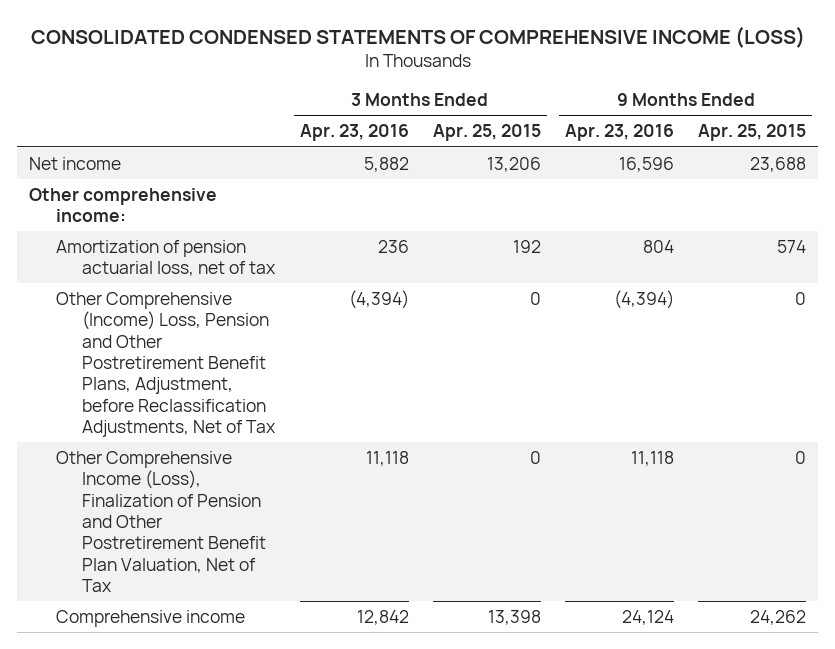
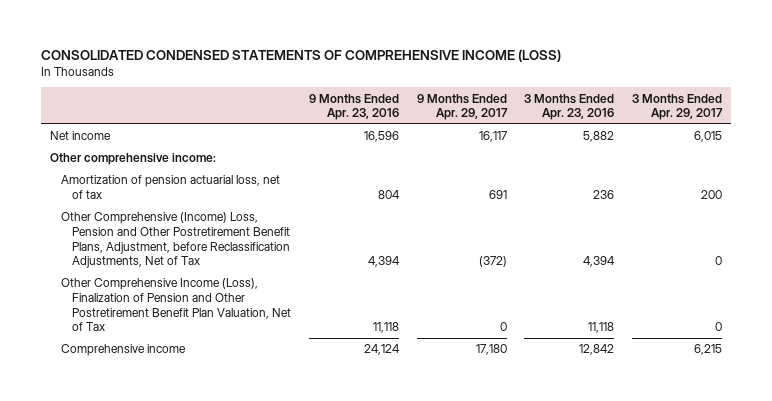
- | 3 Months Ended Apr. 23, 2016 | 3 Months Ended Apr. 25, 2015 | 9 Months Ended Apr. 23, 2016 | 9 Months Ended Apr. 25, 2015
+ | 9 Months Ended Apr. 23, 2016 | 9 Months Ended Apr. 29, 2017 | 3 Months Ended Apr. 23, 2016 | 3 Months Ended Apr. 29, 2017
- Other Comprehensive (Income) Loss, Pension and Other Postretirement Benefit Plans, Adjustment, before Reclassification Adjustments, Net of Tax | (4,394) | 0 | (4,394) | 0
+ Other Comprehensive (Income) Loss, Pension and Other Postretirement Benefit Plans, Adjustment, before Reclassification Adjustments, Net of Tax | 4,394 | (372) | 4,394 | 0

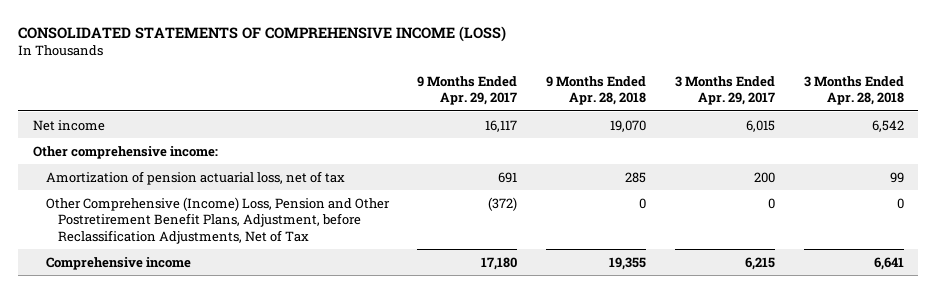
- CONSOLIDATED CONDENSED STATEMENTS OF COMPREHENSIVE INCOME (LOSS)
+ CONSOLIDATED STATEMENTS OF COMPREHENSIVE INCOME (LOSS)
- | 9 Months Ended Apr. 23, 2016 | 9 Months Ended Apr. 29, 2017 | 3 Months Ended Apr. 23, 2016 | 3 Months Ended Apr. 29, 2017
+ | 9 Months Ended Apr. 29, 2017 | 9 Months Ended Apr. 28, 2018 | 3 Months Ended Apr. 29, 2017 | 3 Months Ended Apr. 28, 2018
- Other Comprehensive Income (Loss), Finalization of Pension and Other Postretirement Benefit Plan Valuation, Net of Tax | 11,118 | 0 | 11,118 | 0

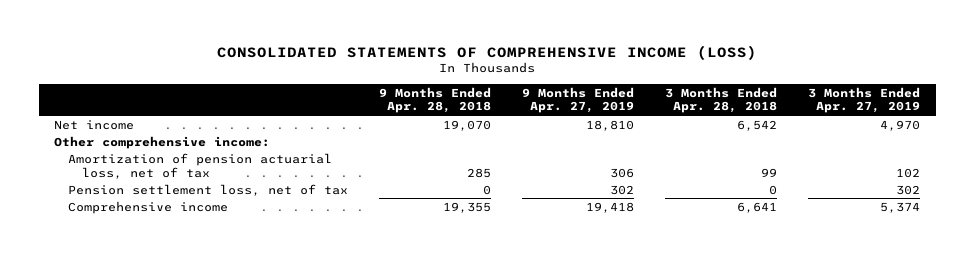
- | 9 Months Ended Apr. 29, 2017 | 9 Months Ended Apr. 28, 2018 | 3 Months Ended Apr. 29, 2017 | 3 Months Ended Apr. 28, 2018
+ | 9 Months Ended Apr. 28, 2018 | 9 Months Ended Apr. 27, 2019 | 3 Months Ended Apr. 28, 2018 | 3 Months Ended Apr. 27, 2019
- Other Comprehensive (Income) Loss, Pension and Other Postretirement Benefit Plans, Adjustment, before Reclassification Adjustments, Net of Tax | (372) | 0 | 0 | 0
+ Pension settlement loss, net of tax | 0 | 302 | 0 | 302

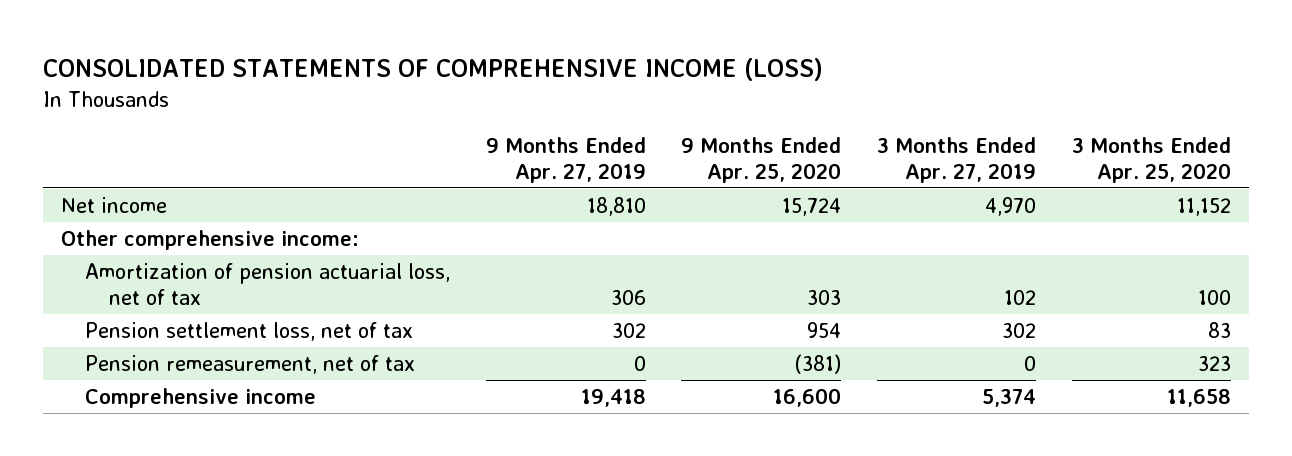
- | 9 Months Ended Apr. 28, 2018 | 9 Months Ended Apr. 27, 2019 | 3 Months Ended Apr. 28, 2018 | 3 Months Ended Apr. 27, 2019
+ | 9 Months Ended Apr. 27, 2019 | 9 Months Ended Apr. 25, 2020 | 3 Months Ended Apr. 27, 2019 | 3 Months Ended Apr. 25, 2020
+ Pension remeasurement, net of tax | 0 | (381) | 0 | 323

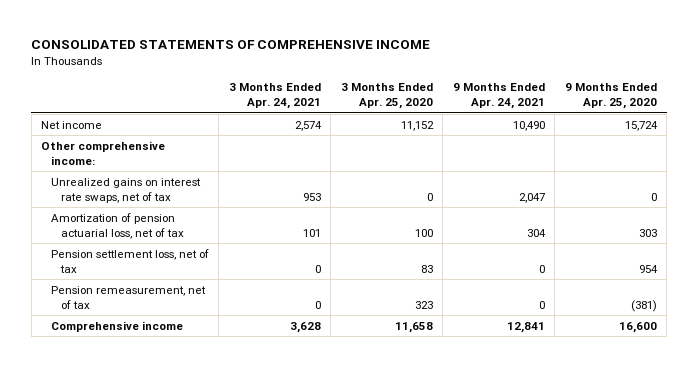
- CONSOLIDATED STATEMENTS OF COMPREHENSIVE INCOME (LOSS)
+ CONSOLIDATED STATEMENTS OF COMPREHENSIVE INCOME
- | 9 Months Ended Apr. 27, 2019 | 9 Months Ended Apr. 25, 2020 | 3 Months Ended Apr. 27, 2019 | 3 Months Ended Apr. 25, 2020
+ | 3 Months Ended Apr. 24, 2021 | 3 Months Ended Apr. 25, 2020 | 9 Months Ended Apr. 24, 2021 | 9 Months Ended Apr. 25, 2020
+ Unrealized gains on interest rate swaps, net of tax | 953 | 0 | 2,047 | 0

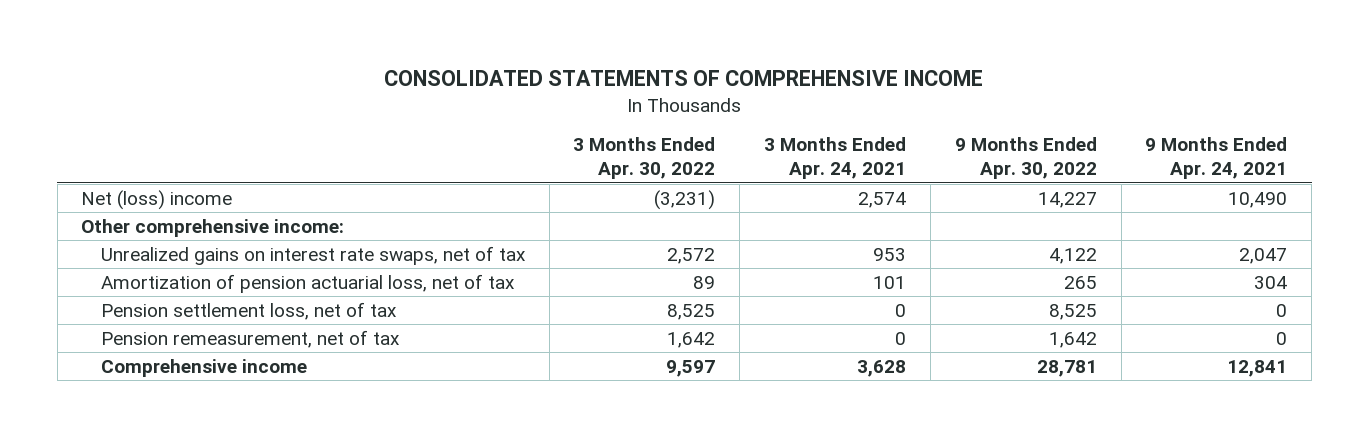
- | 3 Months Ended Apr. 24, 2021 | 3 Months Ended Apr. 25, 2020 | 9 Months Ended Apr. 24, 2021 | 9 Months Ended Apr. 25, 2020
+ | 3 Months Ended Apr. 30, 2022 | 3 Months Ended Apr. 24, 2021 | 9 Months Ended Apr. 30, 2022 | 9 Months Ended Apr. 24, 2021
- Net income | 2,574 | 11,152 | 10,490 | 15,724
+ Net (loss) income | (3,231) | 2,574 | 14,227 | 10,490

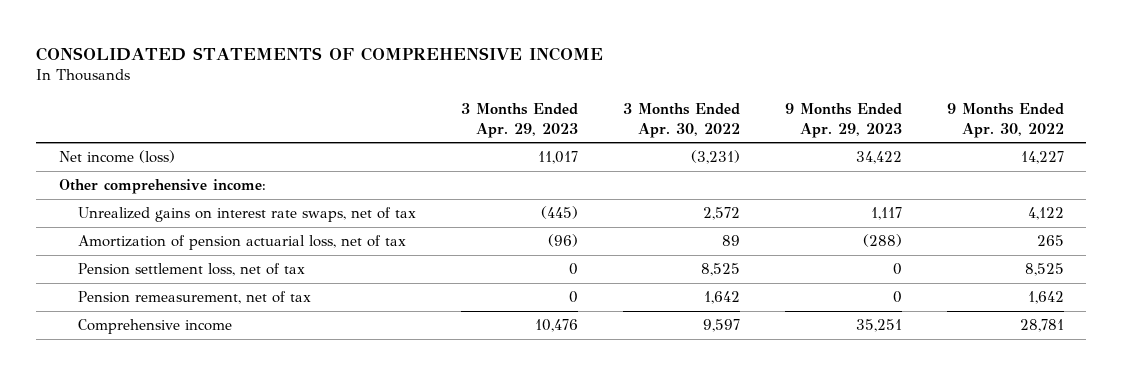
- | 3 Months Ended Apr. 30, 2022 | 3 Months Ended Apr. 24, 2021 | 9 Months Ended Apr. 30, 2022 | 9 Months Ended Apr. 24, 2021
+ | 3 Months Ended Apr. 29, 2023 | 3 Months Ended Apr. 30, 2022 | 9 Months Ended Apr. 29, 2023 | 9 Months Ended Apr. 30, 2022
- Net (loss) income | (3,231) | 2,574 | 14,227 | 10,490
+ Net income (loss) | 11,017 | (3,231) | 34,422 | 14,227

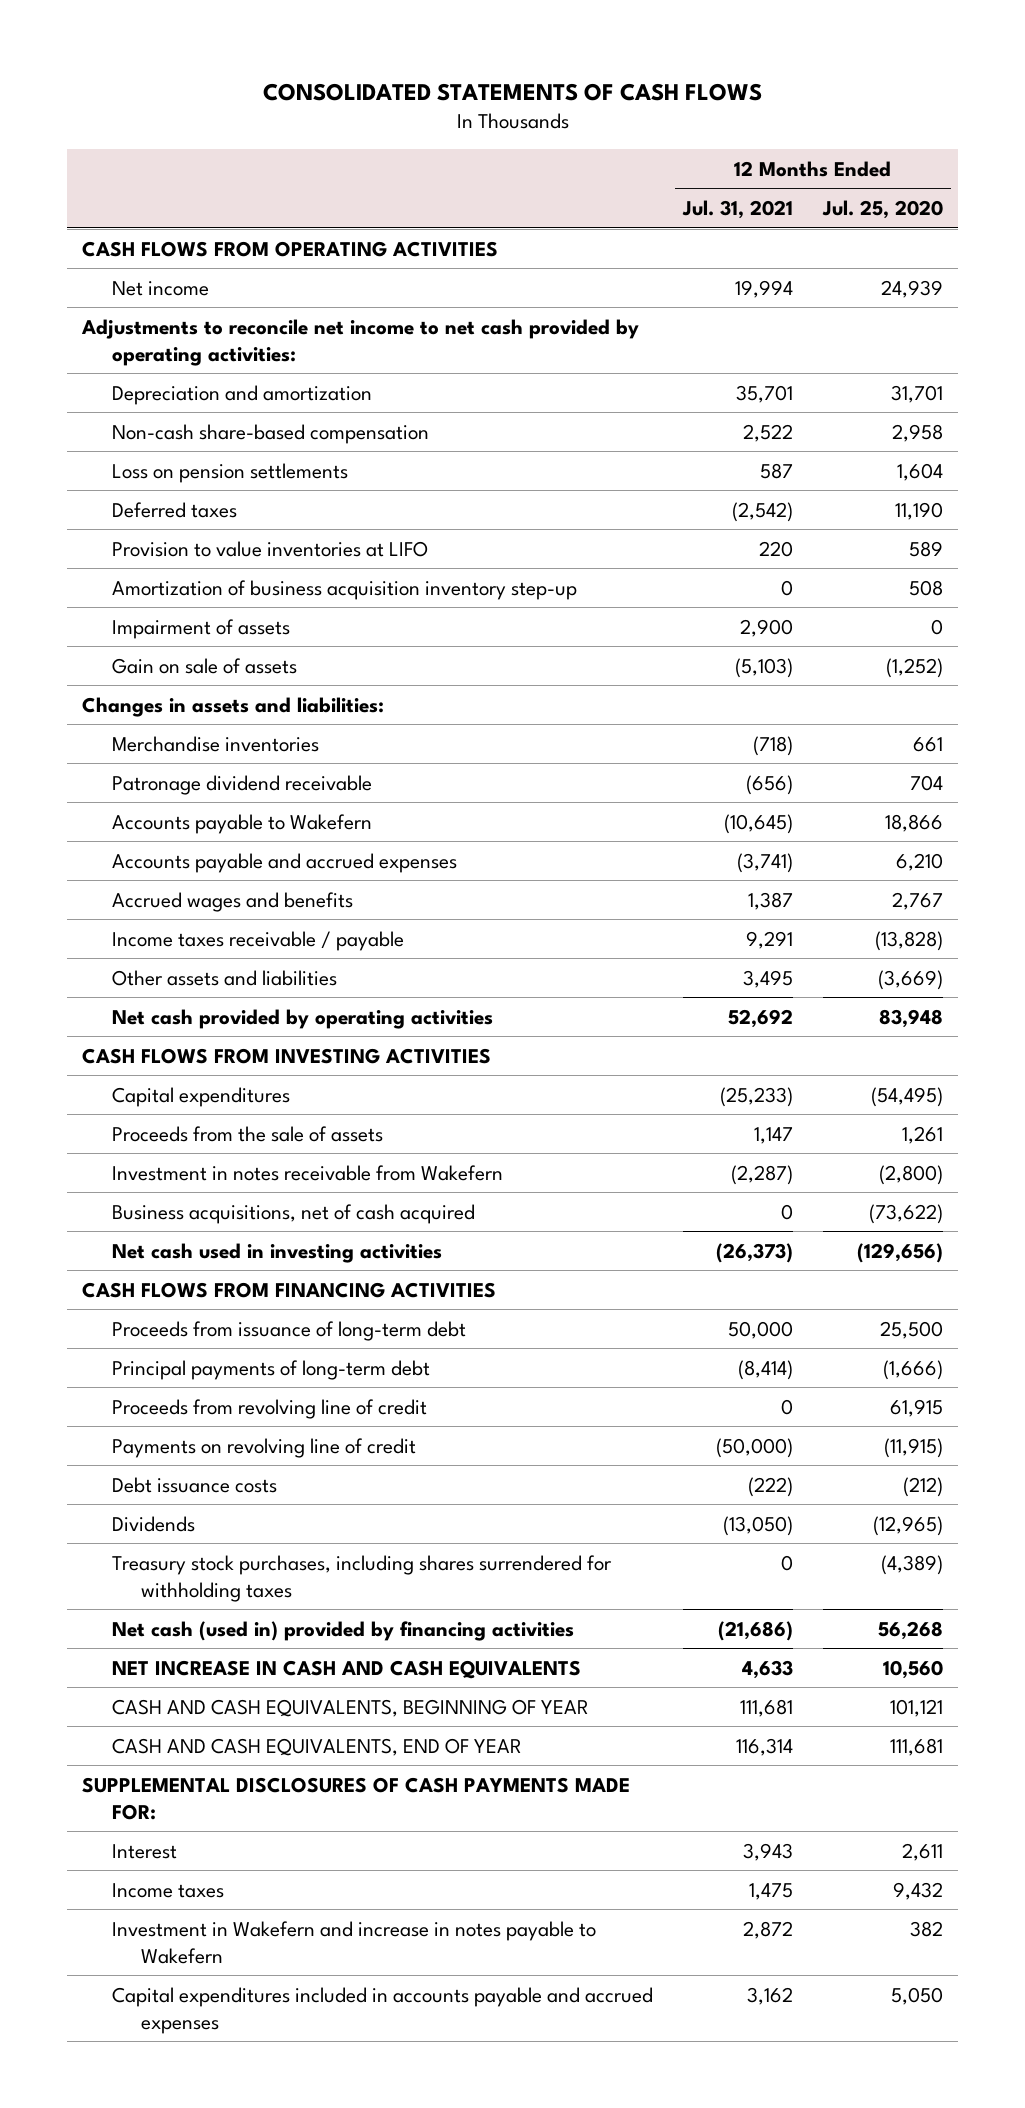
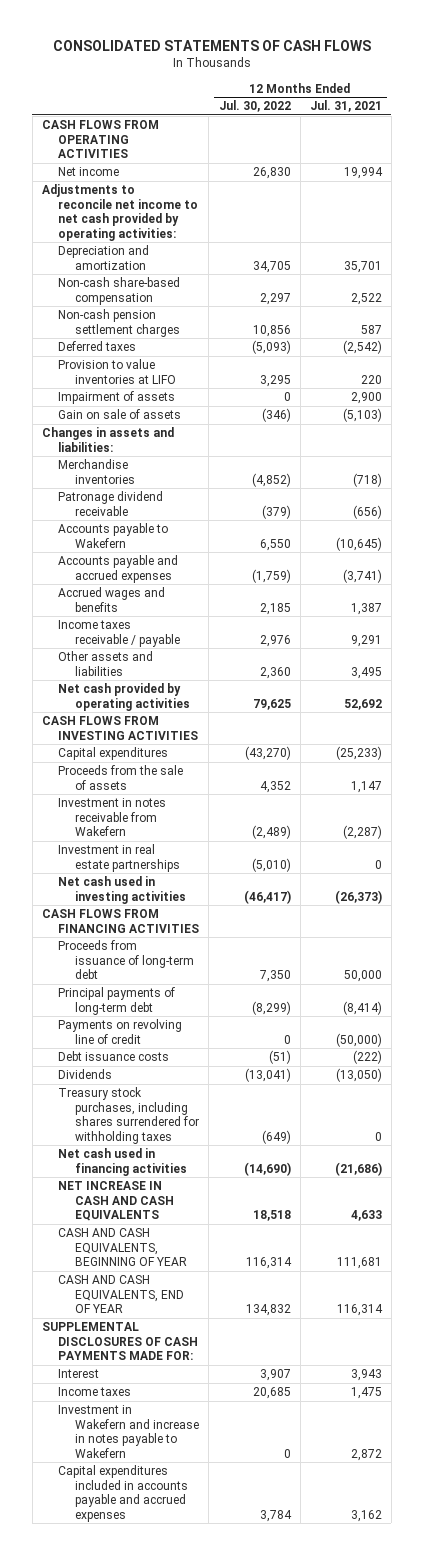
- | 12 Months Ended Jul. 31, 2021 | 12 Months Ended Jul. 25, 2020
+ | 12 Months Ended Jul. 30, 2022 | 12 Months Ended Jul. 31, 2021
- Loss on pension settlements | 587 | 1,604
+ Non-cash pension settlement charges | 10,856 | 587
- Amortization of business acquisition inventory step-up | 0 | 508
- Business acquisitions, net of cash acquired | 0 | (73,622)
+ Investment in real estate partnerships | (5,010) | 0
- Proceeds from revolving line of credit | 0 | 61,915
- Net cash (used in) provided by financing activities | (21,686) | 56,268
+ Net cash used in financing activities | (14,690) | (21,686)

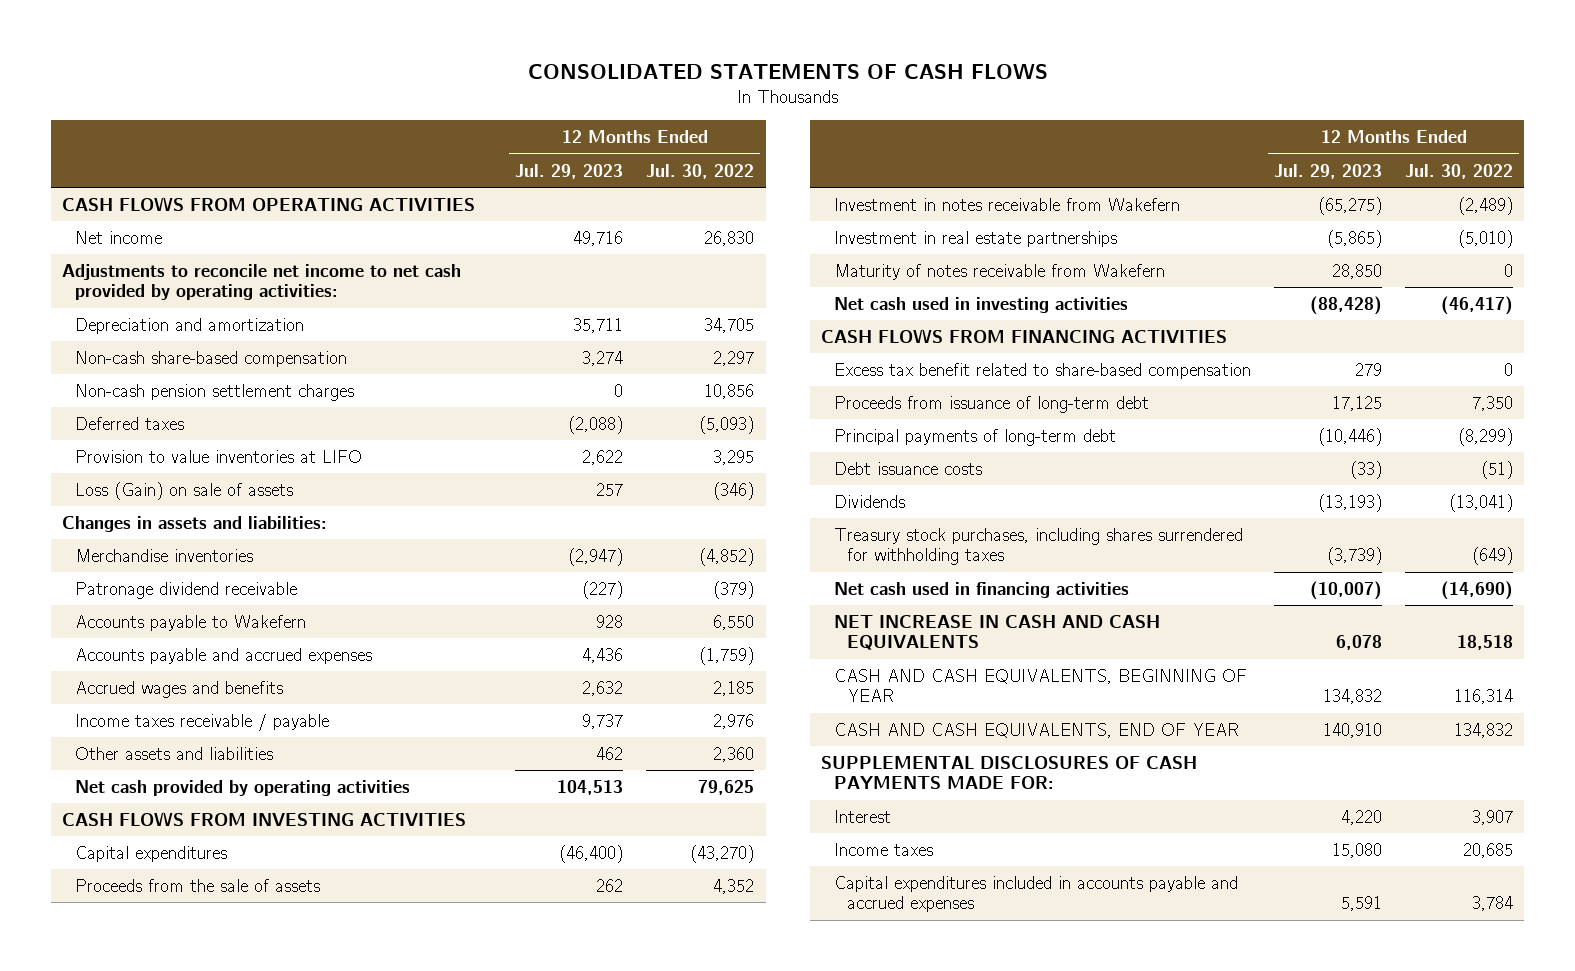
- | 12 Months Ended Jul. 30, 2022 | 12 Months Ended Jul. 31, 2021
+ | 12 Months Ended Jul. 29, 2023 | 12 Months Ended Jul. 30, 2022
- Impairment of assets | 0 | 2,900
- Gain on sale of assets | (346) | (5,103)
+ Loss (Gain) on sale of assets | 257 | (346)
+ Maturity of notes receivable from Wakefern | 28,850 | 0
+ Excess tax benefit related to share-based compensation | 279 | 0
- Payments on revolving line of credit | 0 | (50,000)
- Investment in Wakefern and increase in notes payable to Wakefern | 0 | 2,872

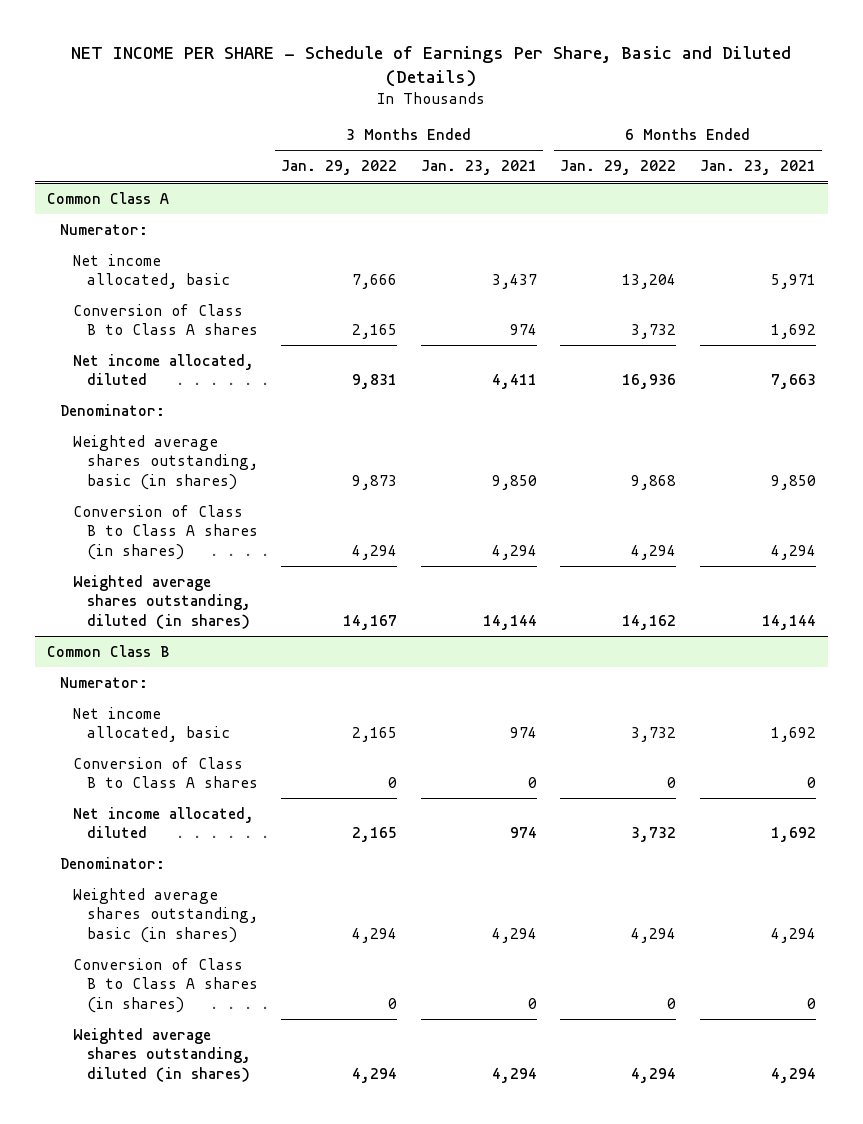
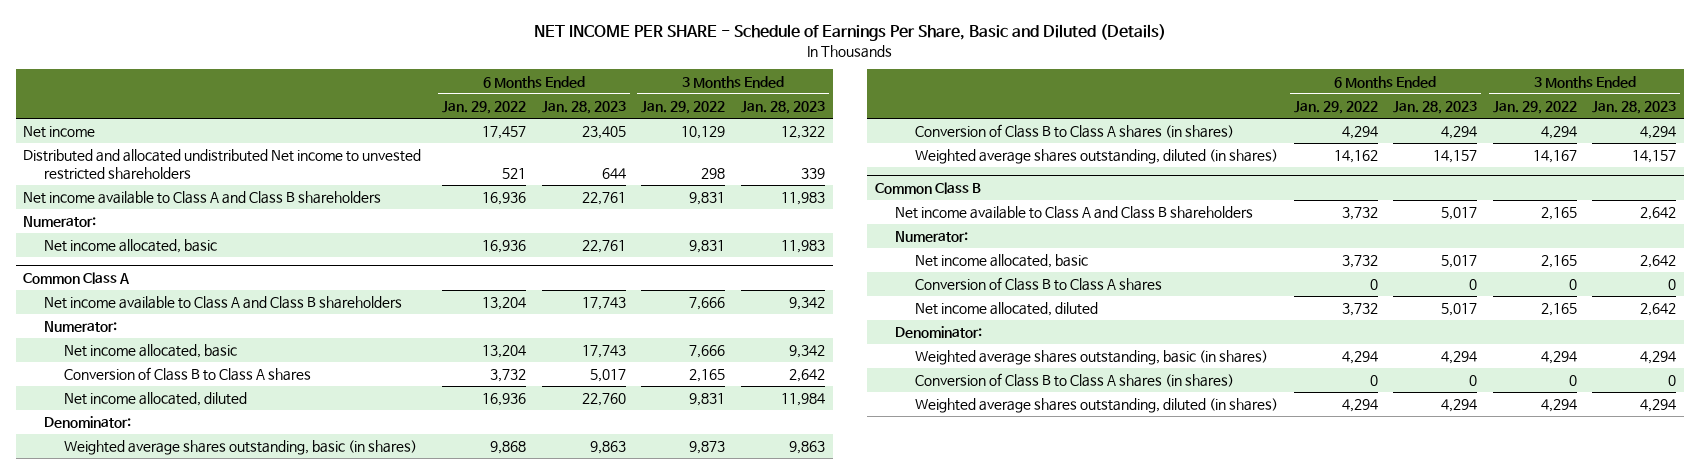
- | 3 Months Ended Jan. 29, 2022 | 3 Months Ended Jan. 23, 2021 | 6 Months Ended Jan. 29, 2022 | 6 Months Ended Jan. 23, 2021
+ | 6 Months Ended Jan. 29, 2022 | 6 Months Ended Jan. 28, 2023 | 3 Months Ended Jan. 29, 2022 | 3 Months Ended Jan. 28, 2023
+ Net income | 17,457 | 23,405 | 10,129 | 12,322
+ Distributed and allocated undistributed Net income to unvested restricted shareholders | 521 | 644 | 298 | 339
+ Net income available to Class A and Class B shareholders | 16,936 | 22,761 | 9,831 | 11,983
+ Numerator:
+ Net income allocated, basic | 16,936 | 22,761 | 9,831 | 11,983
@ Common Class A
+ Net income available to Class A and Class B shareholders | 13,204 | 17,743 | 7,666 | 9,342
@ Common Class B
+ Net income available to Class A and Class B shareholders | 3,732 | 5,017 | 2,165 | 2,642

